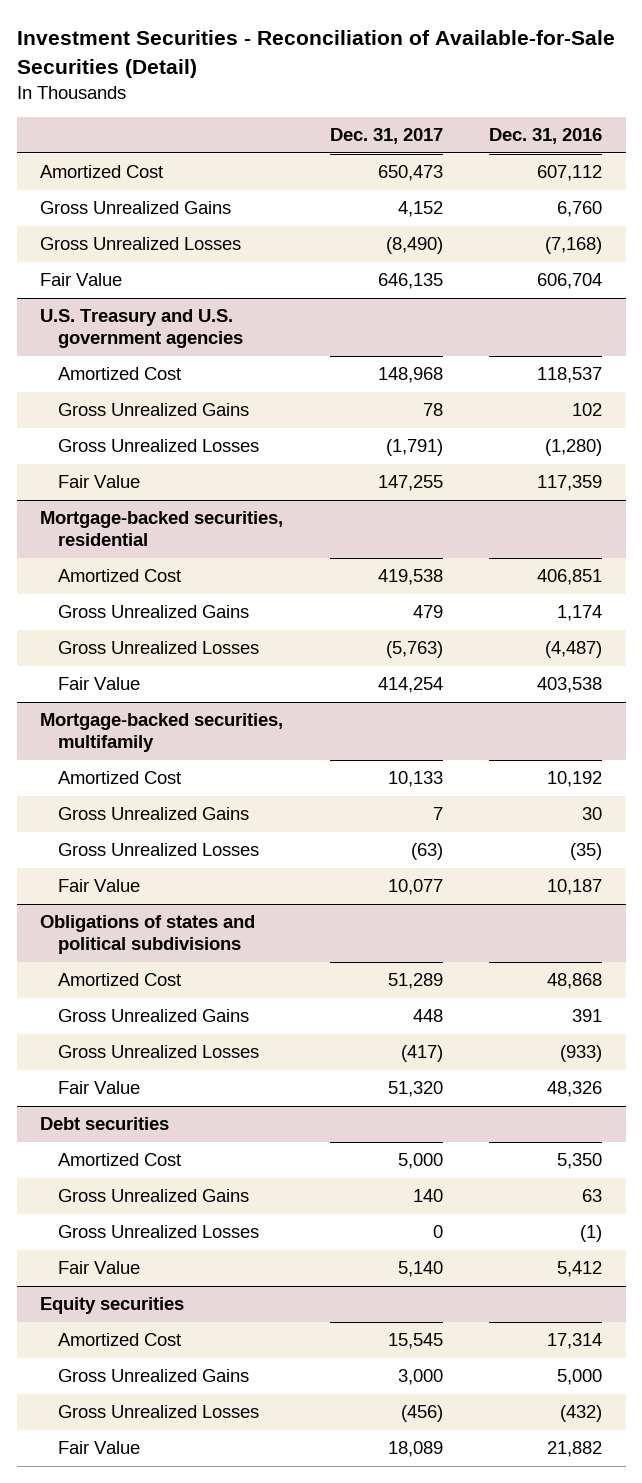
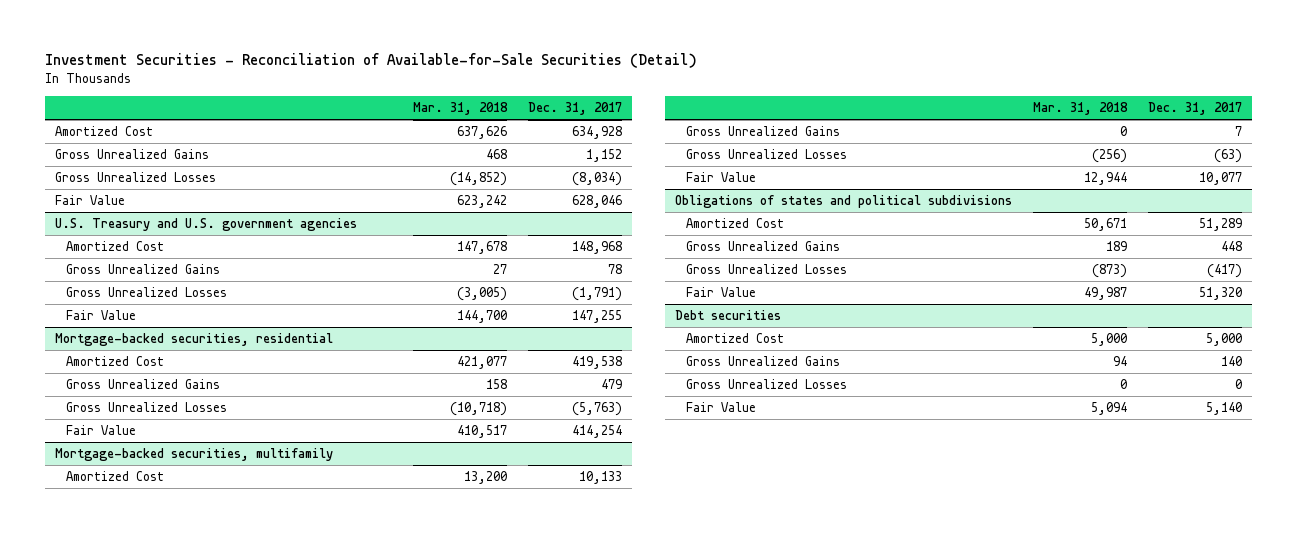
- | Dec. 31, 2017 | Dec. 31, 2016
+ | Mar. 31, 2018 | Dec. 31, 2017
- Amortized Cost | 650,473 | 607,112
- Gross Unrealized Gains | 4,152 | 6,760
- Gross Unrealized Losses | (8,490) | (7,168)
- Fair Value | 646,135 | 606,704
+ Amortized Cost | 637,626 | 634,928
+ Gross Unrealized Gains | 468 | 1,152
+ Gross Unrealized Losses | (14,852) | (8,034)
+ Fair Value | 623,242 | 628,046
- Equity securities
- Amortized Cost | 15,545 | 17,314
- Gross Unrealized Gains | 3,000 | 5,000
- Gross Unrealized Losses | (456) | (432)
- Fair Value | 18,089 | 21,882

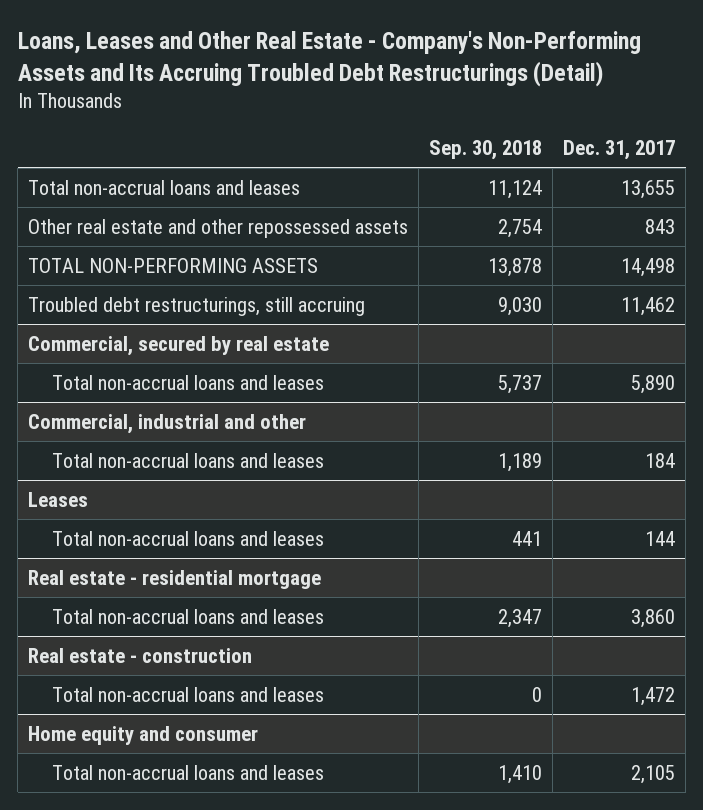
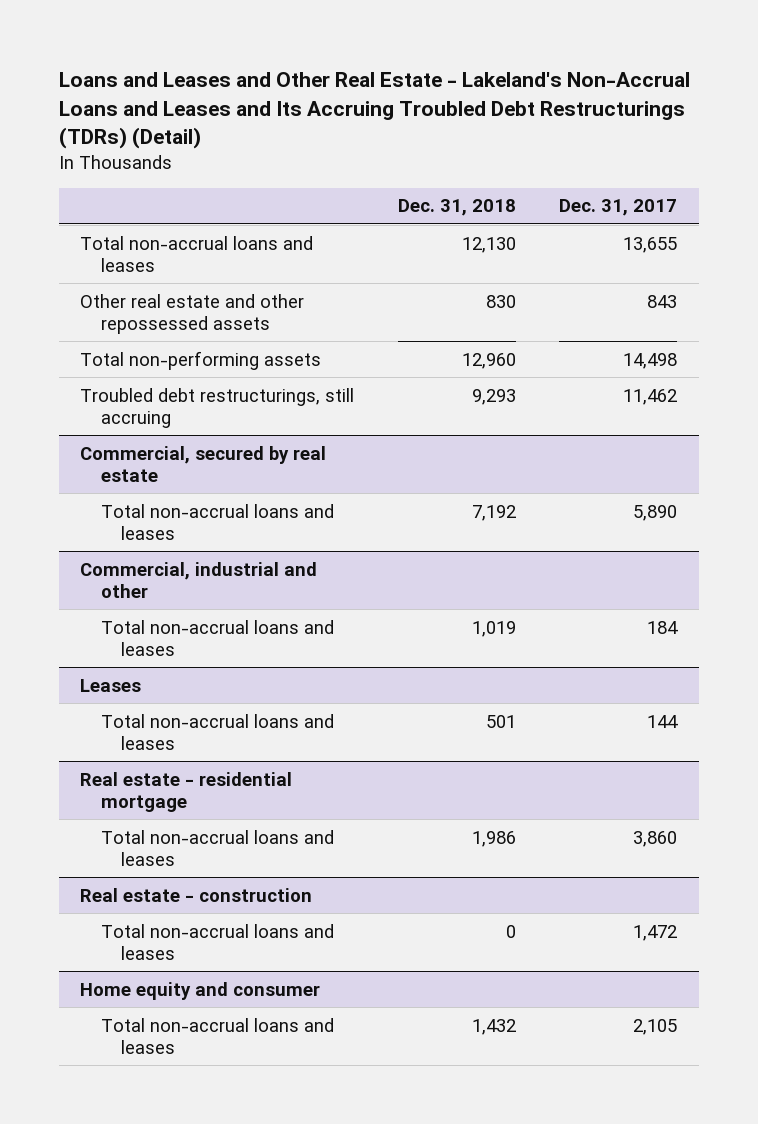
- Loans, Leases and Other Real Estate - Company's Non-Performing Assets and Its Accruing Troubled Debt Restructurings (Detail)
+ Loans and Leases and Other Real Estate - Lakeland's Non-Accrual Loans and Leases and Its Accruing Troubled Debt Restructurings (TDRs) (Detail)
- | Sep. 30, 2018 | Dec. 31, 2017
+ | Dec. 31, 2018 | Dec. 31, 2017
- TOTAL NON-PERFORMING ASSETS | 13,878 | 14,498
+ Total non-performing assets | 12,960 | 14,498

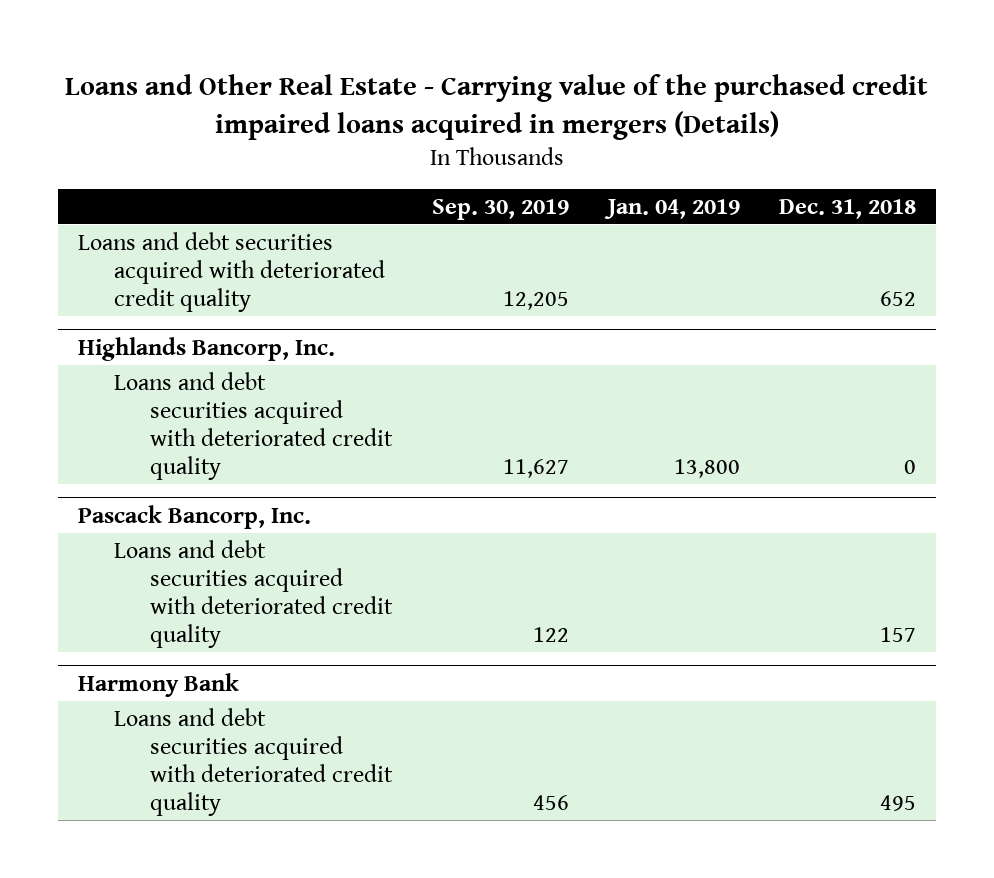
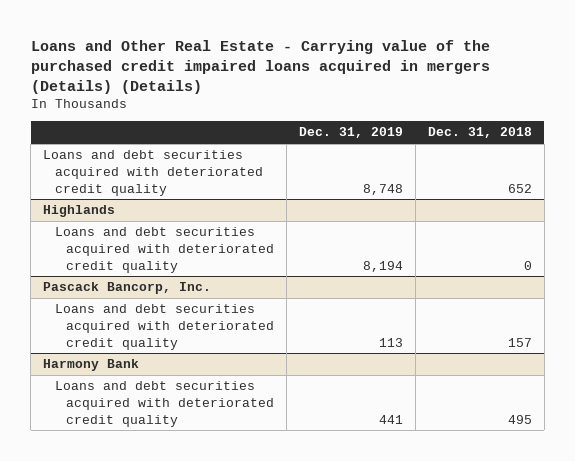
- Loans and Other Real Estate - Carrying value of the purchased credit impaired loans acquired in mergers (Details)
+ Loans and Other Real Estate - Carrying value of the purchased credit impaired loans acquired in mergers (Details) (Details)
- | Sep. 30, 2019 | Jan. 04, 2019 | Dec. 31, 2018
+ | Dec. 31, 2019 | Dec. 31, 2018
- Highlands Bancorp, Inc.
+ Highlands

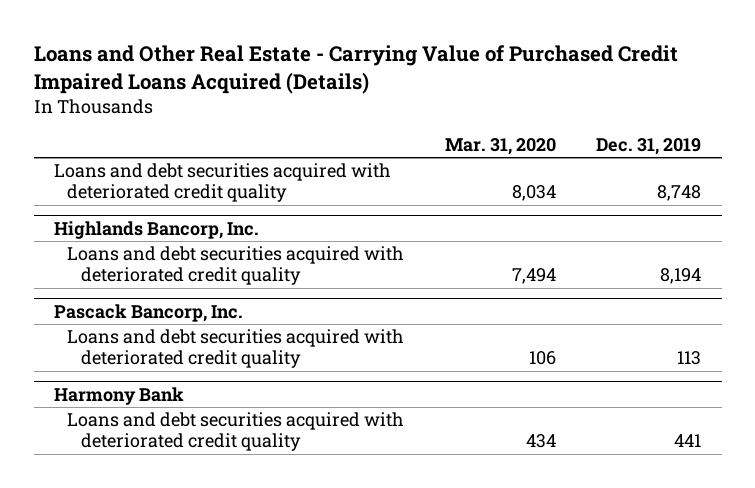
- Loans and Other Real Estate - Carrying value of the purchased credit impaired loans acquired in mergers (Details) (Details)
+ Loans and Other Real Estate - Carrying Value of Purchased Credit Impaired Loans Acquired (Details)
- | Dec. 31, 2019 | Dec. 31, 2018
+ | Mar. 31, 2020 | Dec. 31, 2019
- Highlands
+ Highlands Bancorp, Inc.

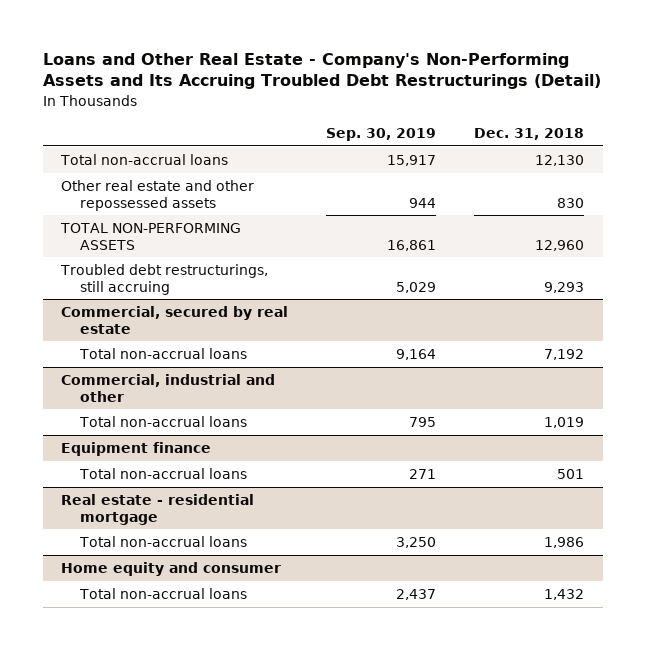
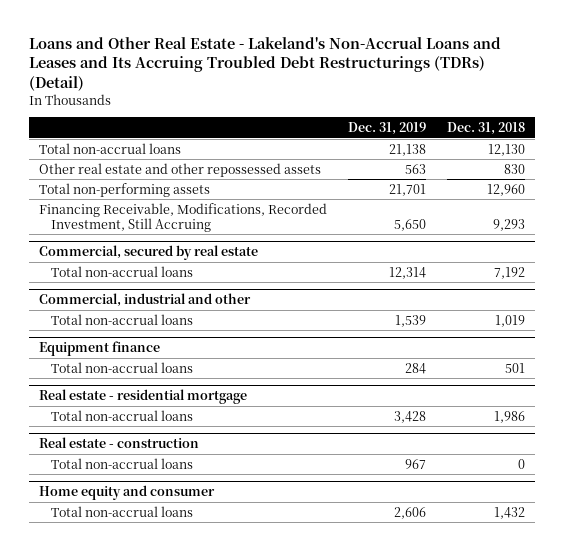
- Loans and Other Real Estate - Company's Non-Performing Assets and Its Accruing Troubled Debt Restructurings (Detail)
+ Loans and Other Real Estate - Lakeland's Non-Accrual Loans and Leases and Its Accruing Troubled Debt Restructurings (TDRs) (Detail)
- | Sep. 30, 2019 | Dec. 31, 2018
+ | Dec. 31, 2019 | Dec. 31, 2018
- TOTAL NON-PERFORMING ASSETS | 16,861 | 12,960
- Troubled debt restructurings, still accruing | 5,029 | 9,293
+ Total non-performing assets | 21,701 | 12,960
+ Financing Receivable, Modifications, Recorded Investment, Still Accruing | 5,650 | 9,293
+ Real estate - construction
+ Total non-accrual loans | 967 | 0

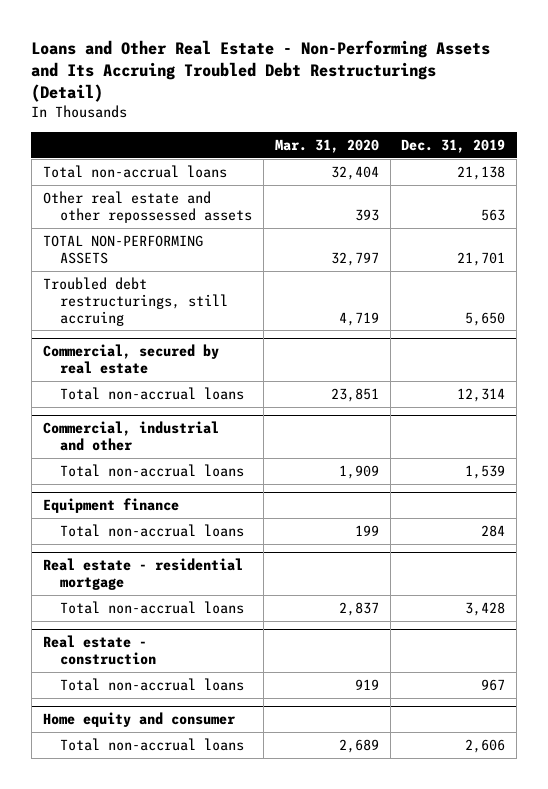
- Loans and Other Real Estate - Lakeland's Non-Accrual Loans and Leases and Its Accruing Troubled Debt Restructurings (TDRs) (Detail)
+ Loans and Other Real Estate - Non-Performing Assets and Its Accruing Troubled Debt Restructurings (Detail)
- | Dec. 31, 2019 | Dec. 31, 2018
+ | Mar. 31, 2020 | Dec. 31, 2019
- Total non-performing assets | 21,701 | 12,960
- Financing Receivable, Modifications, Recorded Investment, Still Accruing | 5,650 | 9,293
+ TOTAL NON-PERFORMING ASSETS | 32,797 | 21,701
+ Troubled debt restructurings, still accruing | 4,719 | 5,650

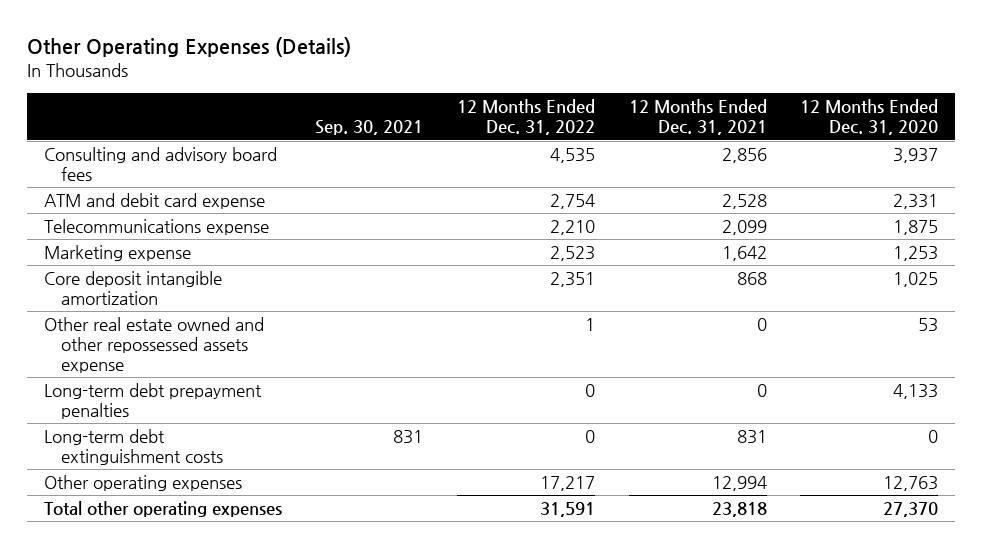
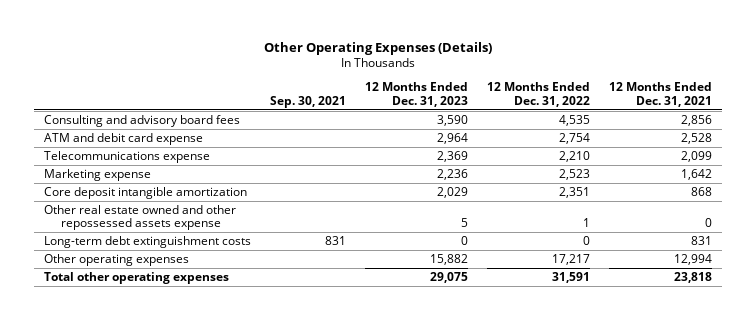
- | Sep. 30, 2021 | 12 Months Ended Dec. 31, 2022 | 12 Months Ended Dec. 31, 2021 | 12 Months Ended Dec. 31, 2020
+ | Sep. 30, 2021 | 12 Months Ended Dec. 31, 2023 | 12 Months Ended Dec. 31, 2022 | 12 Months Ended Dec. 31, 2021
- Long-term debt prepayment penalties | | 0 | 0 | 4,133

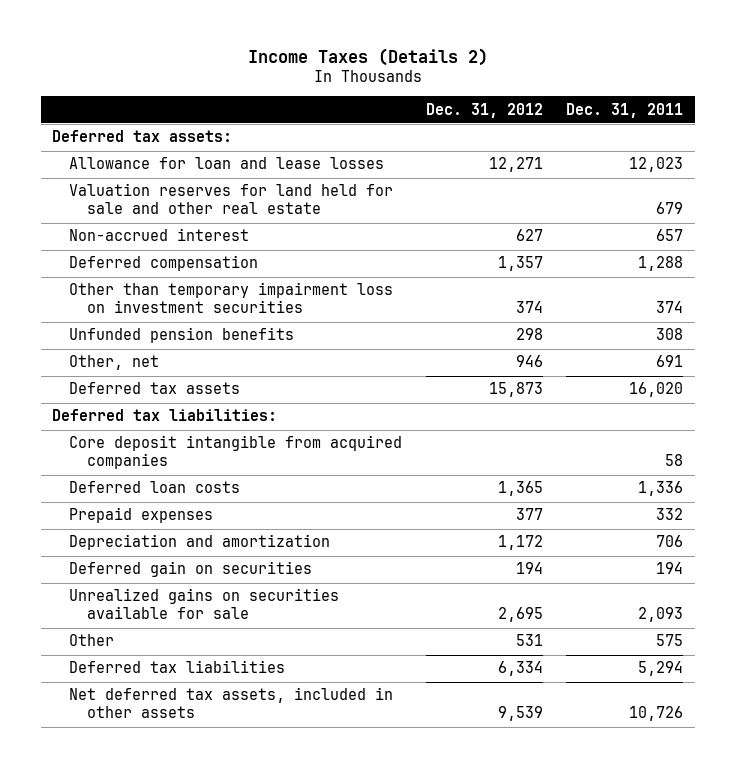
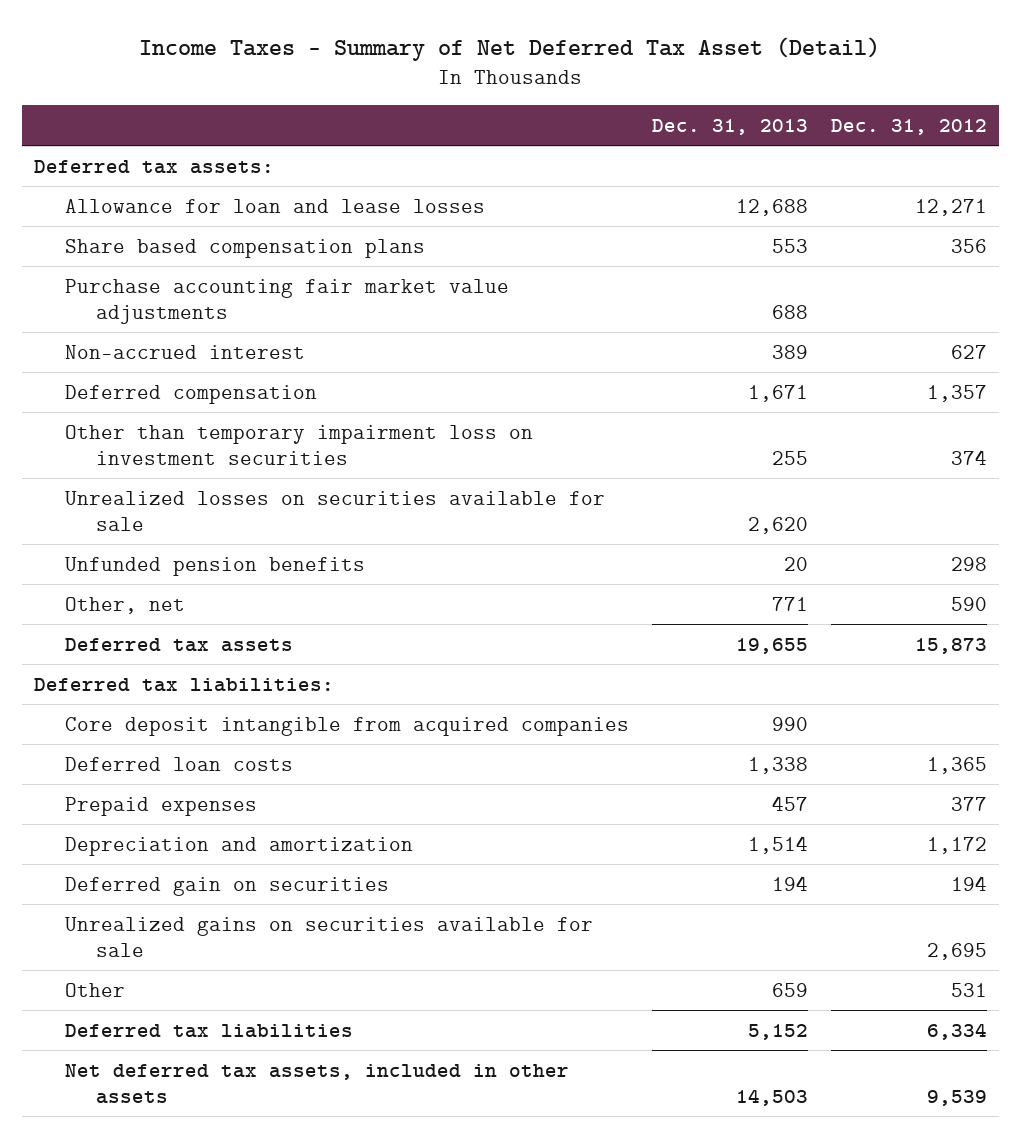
- Income Taxes (Details 2)
+ Income Taxes - Summary of Net Deferred Tax Asset (Detail)
- | Dec. 31, 2012 | Dec. 31, 2011
+ | Dec. 31, 2013 | Dec. 31, 2012
- Valuation reserves for land held for sale and other real estate | | 679
+ Share based compensation plans | 553 | 356
+ Purchase accounting fair market value adjustments | 688 |
+ Unrealized losses on securities available for sale | 2,620 |
- Other, net | 946 | 691
+ Other, net | 771 | 590

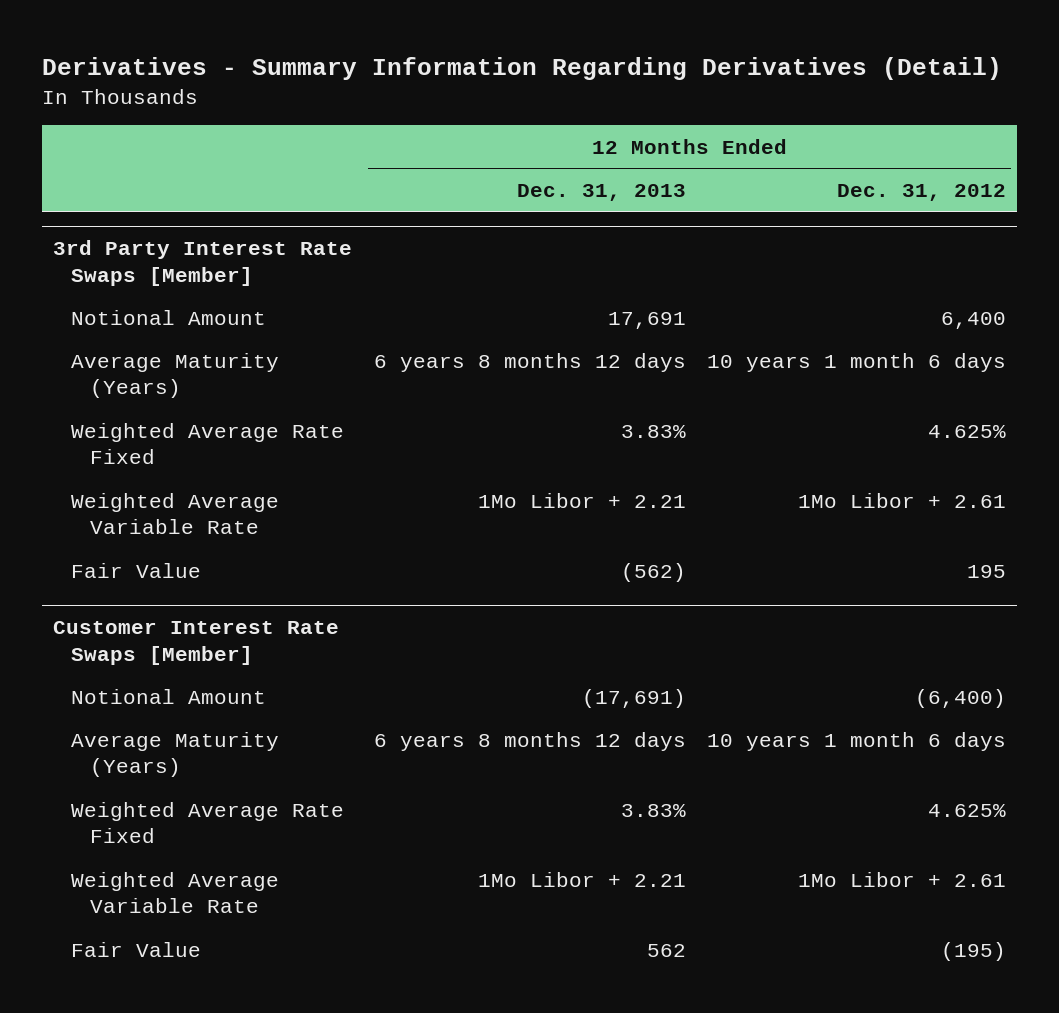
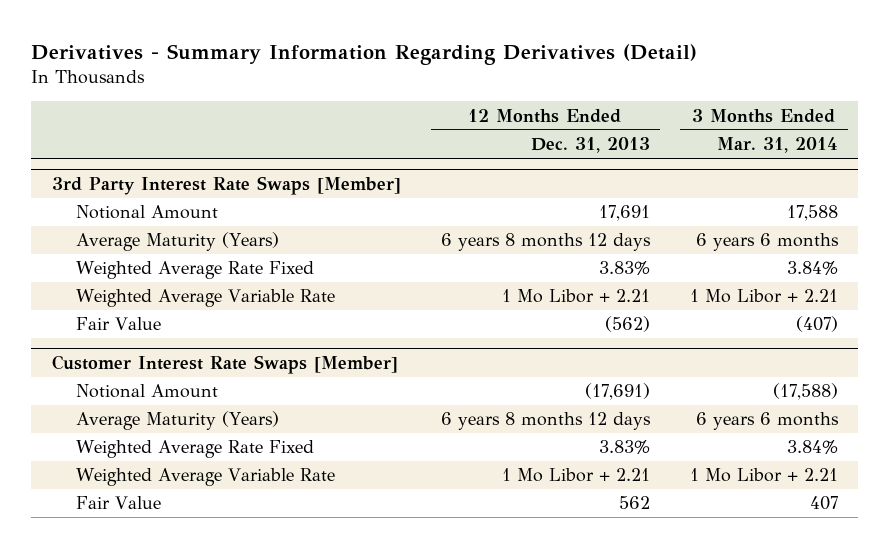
- | 12 Months Ended Dec. 31, 2013 | 12 Months Ended Dec. 31, 2012
+ | 12 Months Ended Dec. 31, 2013 | 3 Months Ended Mar. 31, 2014
@ 3rd Party Interest Rate Swaps [Member]
- Weighted Average Variable Rate | 1Mo Libor + 2.21 | 1Mo Libor + 2.61
+ Weighted Average Variable Rate | 1 Mo Libor + 2.21 | 1 Mo Libor + 2.21
@ Customer Interest Rate Swaps [Member]
- Weighted Average Variable Rate | 1Mo Libor + 2.21 | 1Mo Libor + 2.61
+ Weighted Average Variable Rate | 1 Mo Libor + 2.21 | 1 Mo Libor + 2.21

